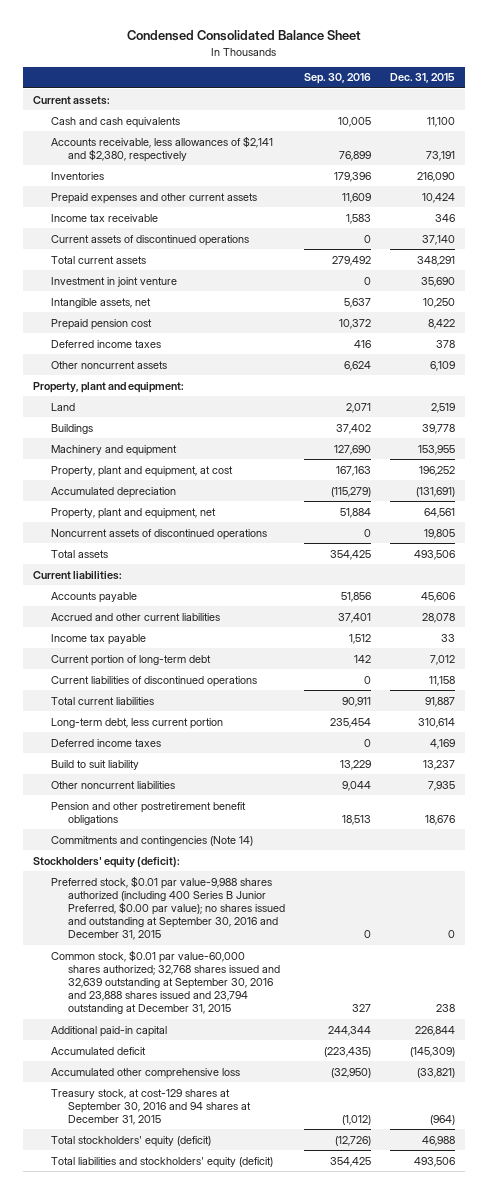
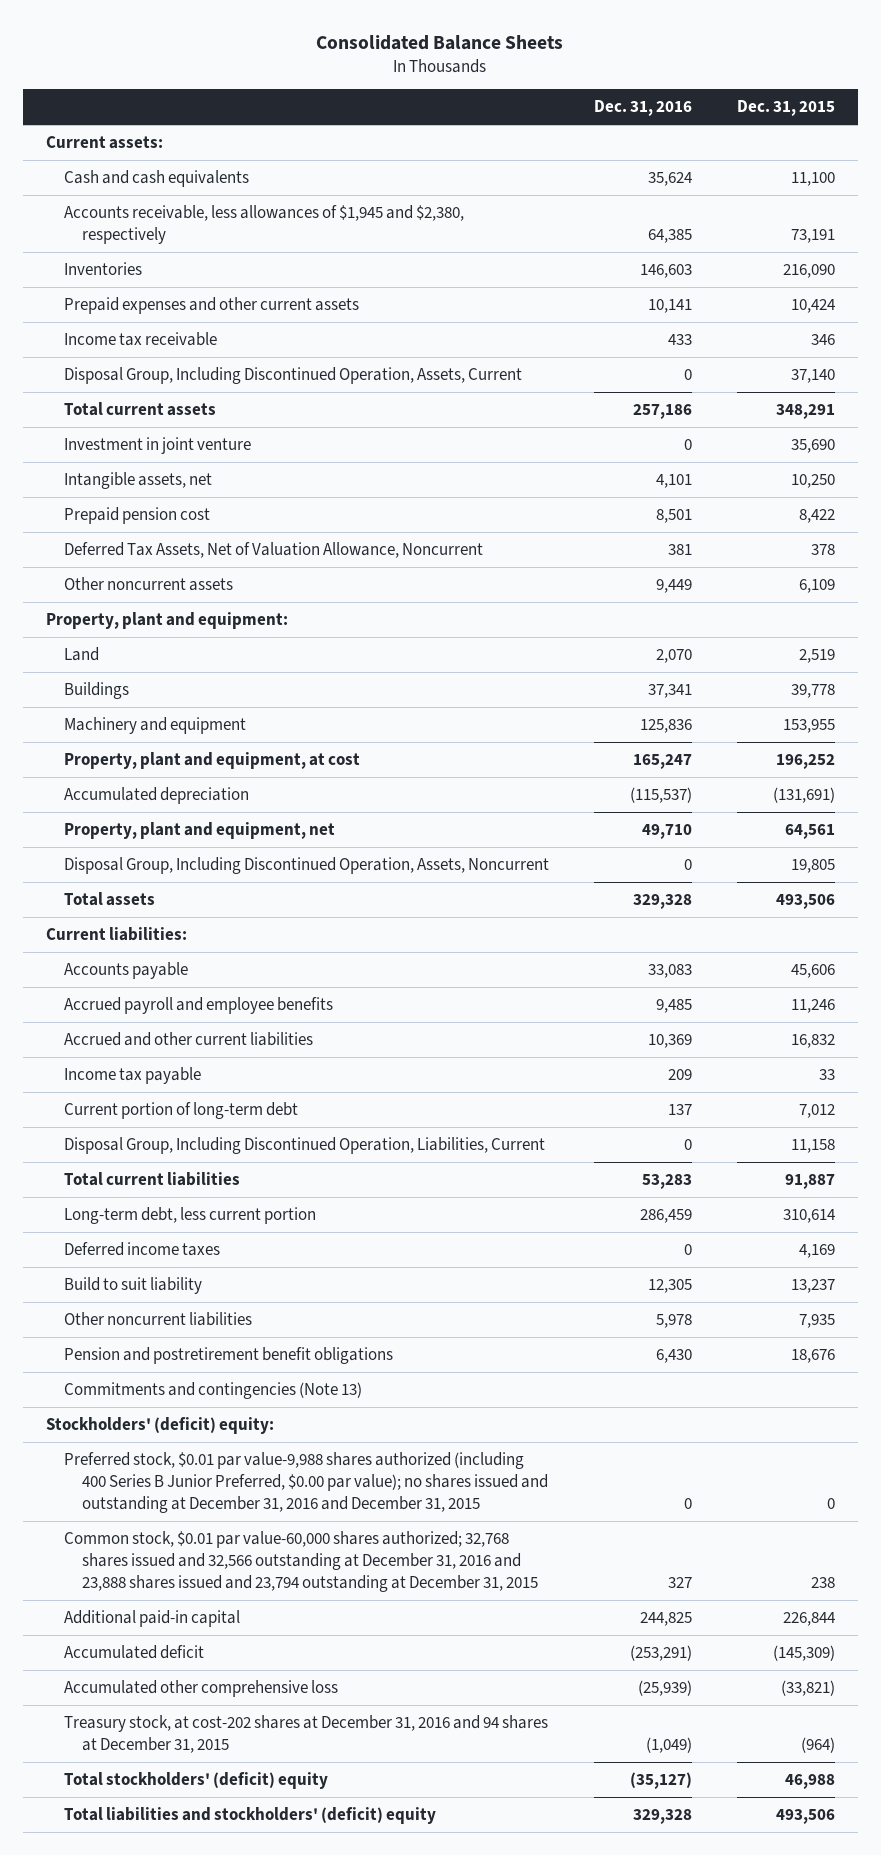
- Condensed Consolidated Balance Sheet
+ Consolidated Balance Sheets
- | Sep. 30, 2016 | Dec. 31, 2015
+ | Dec. 31, 2016 | Dec. 31, 2015
- Accounts receivable, less allowances of $2,141 and $2,380, respectively | 76,899 | 73,191
+ Accounts receivable, less allowances of $1,945 and $2,380, respectively | 64,385 | 73,191
- Current assets of discontinued operations | 0 | 37,140
+ Disposal Group, Including Discontinued Operation, Assets, Current | 0 | 37,140
- Deferred income taxes | 416 | 378
+ Deferred Tax Assets, Net of Valuation Allowance, Noncurrent | 381 | 378
- Noncurrent assets of discontinued operations | 0 | 19,805
+ Disposal Group, Including Discontinued Operation, Assets, Noncurrent | 0 | 19,805
- Accrued and other current liabilities | 37,401 | 28,078
+ Accrued payroll and employee benefits | 9,485 | 11,246
+ Accrued and other current liabilities | 10,369 | 16,832
- Current liabilities of discontinued operations | 0 | 11,158
+ Disposal Group, Including Discontinued Operation, Liabilities, Current | 0 | 11,158
- Pension and other postretirement benefit obligations | 18,513 | 18,676
- Commitments and contingencies (Note 14)
- Stockholders' equity (deficit):
- Preferred stock, $0.01 par value-9,988 shares authorized (including 400 Series B Junior Preferred, $0.00 par value); no shares issued and outstanding at September 30, 2016 and December 31, 2015 | 0 | 0
- Common stock, $0.01 par value-60,000 shares authorized; 32,768 shares issued and 32,639 outstanding at September 30, 2016 and 23,888 shares issued and 23,794 outstanding at December 31, 2015 | 327 | 238
+ Pension and postretirement benefit obligations | 6,430 | 18,676
+ Commitments and contingencies (Note 13)
+ Stockholders' (deficit) equity:
+ Preferred stock, $0.01 par value-9,988 shares authorized (including 400 Series B Junior Preferred, $0.00 par value); no shares issued and outstanding at December 31, 2016 and December 31, 2015 | 0 | 0
+ Common stock, $0.01 par value-60,000 shares authorized; 32,768 shares issued and 32,566 outstanding at December 31, 2016 and 23,888 shares issued and 23,794 outstanding at December 31, 2015 | 327 | 238
- Treasury stock, at cost-129 shares at September 30, 2016 and 94 shares at December 31, 2015 | (1,012) | (964)
- Total stockholders' equity (deficit) | (12,726) | 46,988
- Total liabilities and stockholders' equity (deficit) | 354,425 | 493,506
+ Treasury stock, at cost-202 shares at December 31, 2016 and 94 shares at December 31, 2015 | (1,049) | (964)
+ Total stockholders' (deficit) equity | (35,127) | 46,988
+ Total liabilities and stockholders' (deficit) equity | 329,328 | 493,506

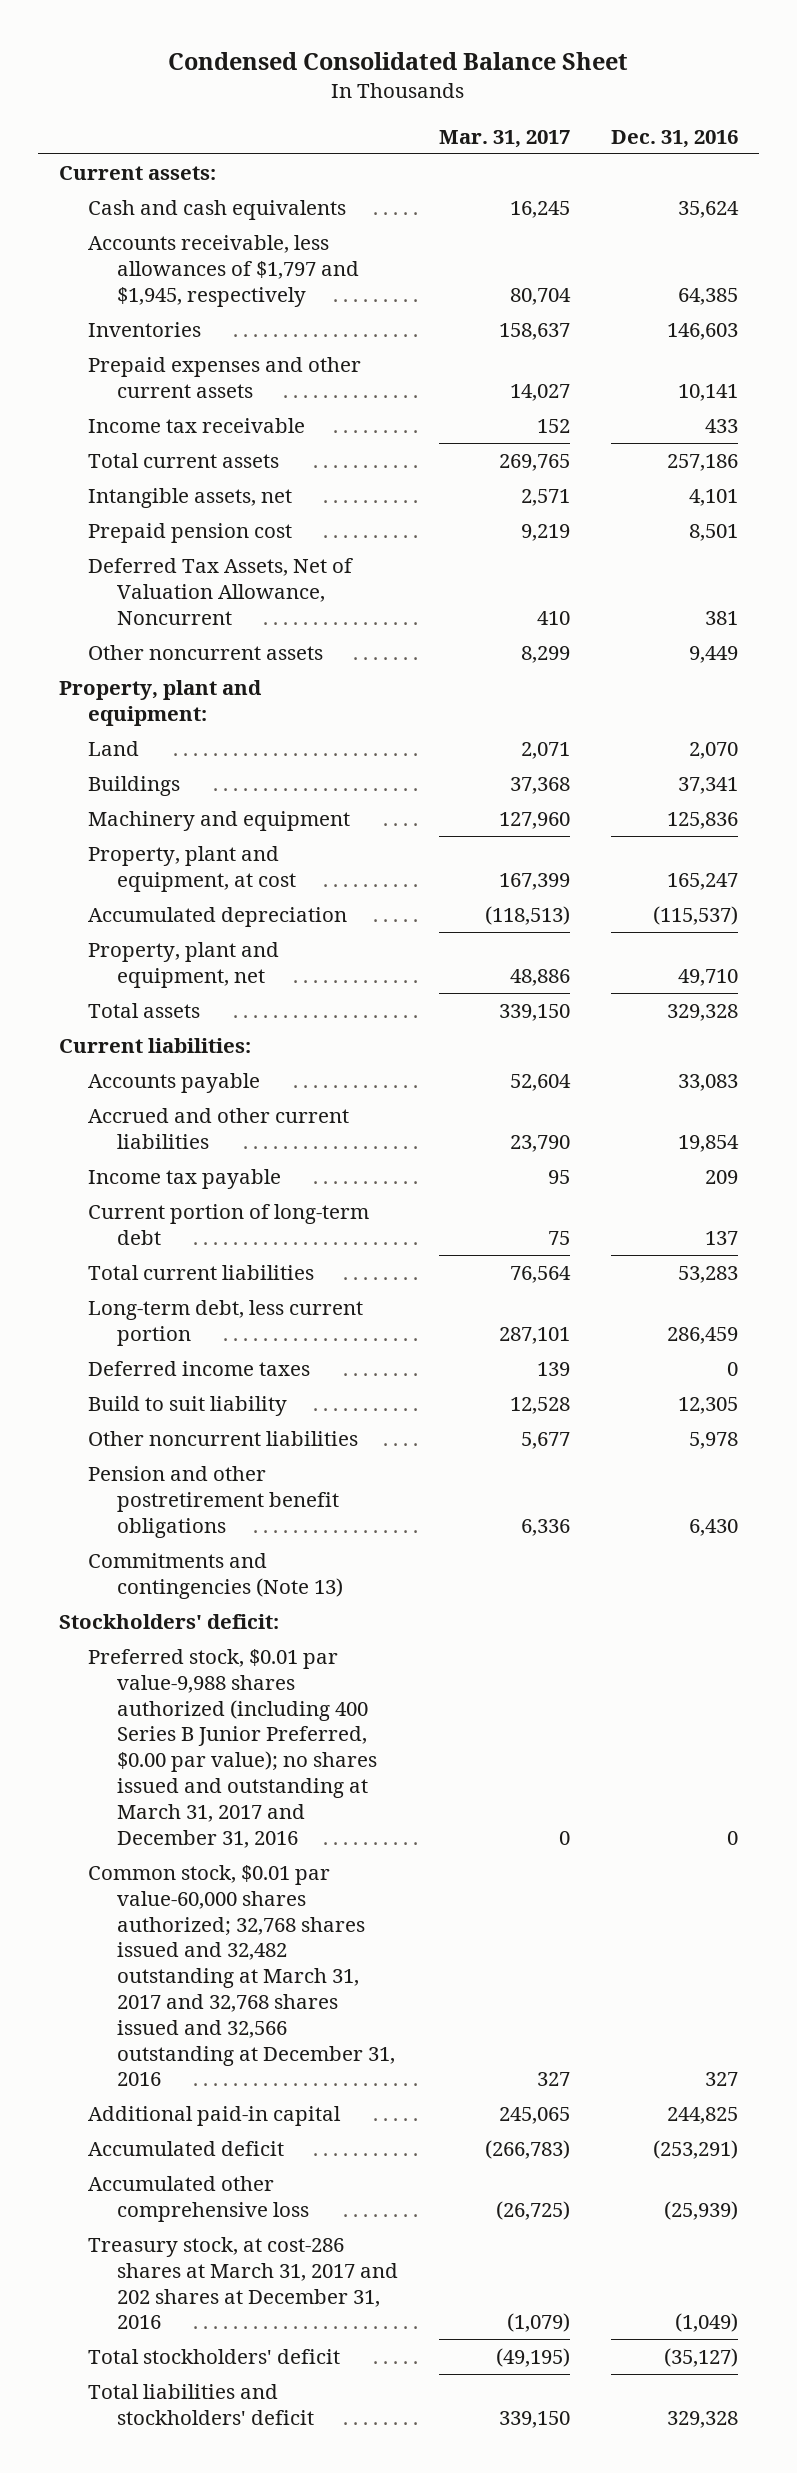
- Consolidated Balance Sheets
+ Condensed Consolidated Balance Sheet
- | Dec. 31, 2016 | Dec. 31, 2015
+ | Mar. 31, 2017 | Dec. 31, 2016
- Accounts receivable, less allowances of $1,945 and $2,380, respectively | 64,385 | 73,191
+ Accounts receivable, less allowances of $1,797 and $1,945, respectively | 80,704 | 64,385
- Disposal Group, Including Discontinued Operation, Assets, Current | 0 | 37,140
- Investment in joint venture | 0 | 35,690
- Disposal Group, Including Discontinued Operation, Assets, Noncurrent | 0 | 19,805
- Accrued payroll and employee benefits | 9,485 | 11,246
- Accrued and other current liabilities | 10,369 | 16,832
+ Accrued and other current liabilities | 23,790 | 19,854
- Disposal Group, Including Discontinued Operation, Liabilities, Current | 0 | 11,158
- Pension and postretirement benefit obligations | 6,430 | 18,676
+ Pension and other postretirement benefit obligations | 6,336 | 6,430
- Stockholders' (deficit) equity:
- Preferred stock, $0.01 par value-9,988 shares authorized (including 400 Series B Junior Preferred, $0.00 par value); no shares issued and outstanding at December 31, 2016 and December 31, 2015 | 0 | 0
- Common stock, $0.01 par value-60,000 shares authorized; 32,768 shares issued and 32,566 outstanding at December 31, 2016 and 23,888 shares issued and 23,794 outstanding at December 31, 2015 | 327 | 238
+ Stockholders' deficit:
+ Preferred stock, $0.01 par value-9,988 shares authorized (including 400 Series B Junior Preferred, $0.00 par value); no shares issued and outstanding at March 31, 2017 and December 31, 2016 | 0 | 0
+ Common stock, $0.01 par value-60,000 shares authorized; 32,768 shares issued and 32,482 outstanding at March 31, 2017 and 32,768 shares issued and 32,566 outstanding at December 31, 2016 | 327 | 327
- Treasury stock, at cost-202 shares at December 31, 2016 and 94 shares at December 31, 2015 | (1,049) | (964)
- Total stockholders' (deficit) equity | (35,127) | 46,988
- Total liabilities and stockholders' (deficit) equity | 329,328 | 493,506
+ Treasury stock, at cost-286 shares at March 31, 2017 and 202 shares at December 31, 2016 | (1,079) | (1,049)
+ Total stockholders' deficit | (49,195) | (35,127)
+ Total liabilities and stockholders' deficit | 339,150 | 329,328

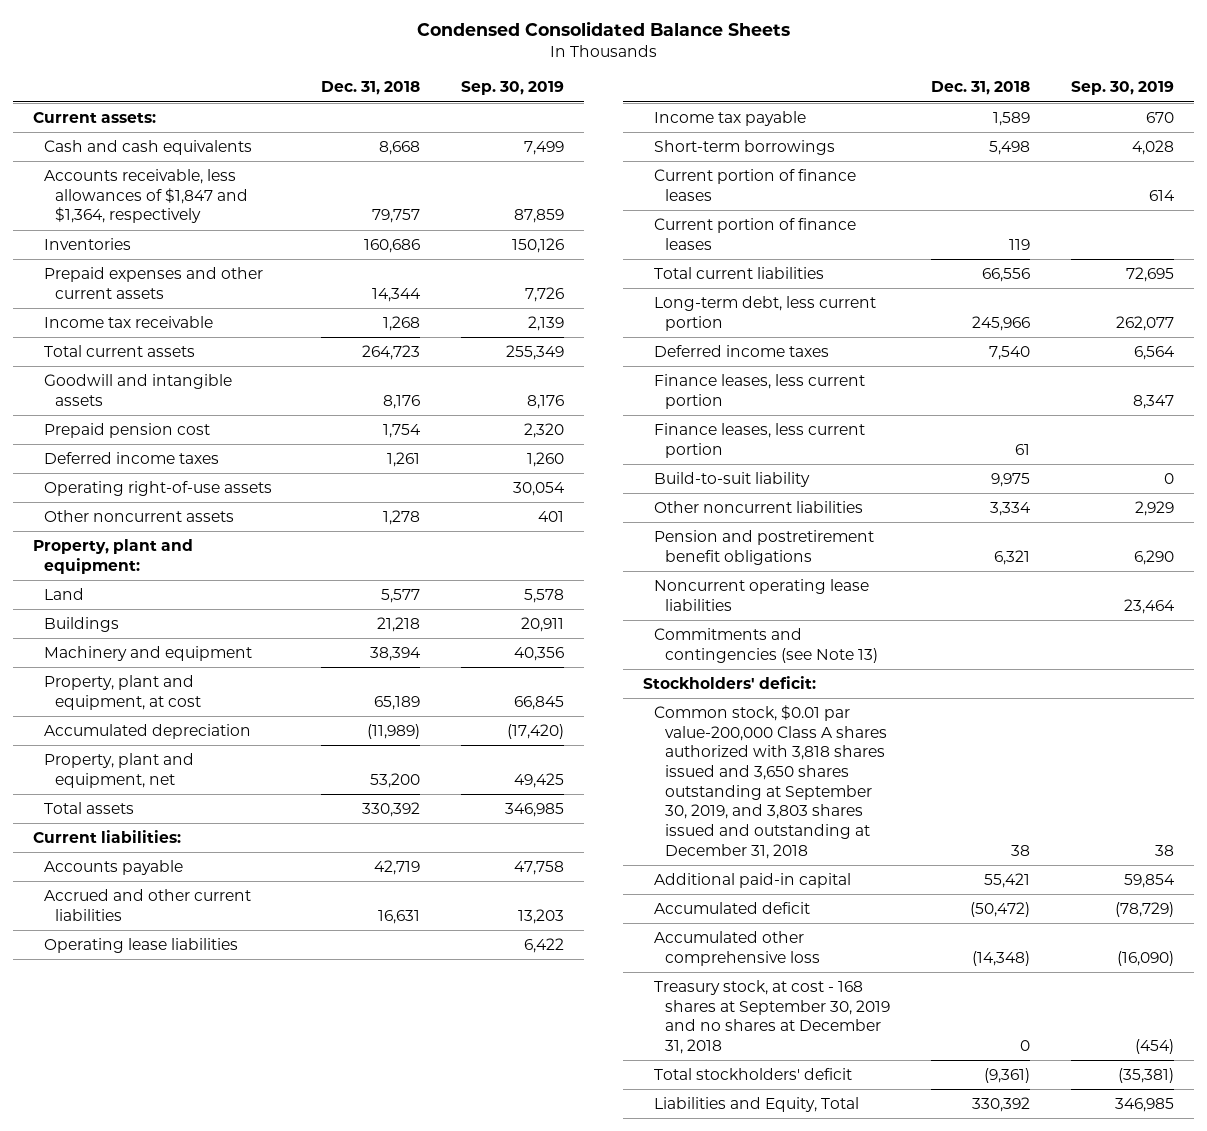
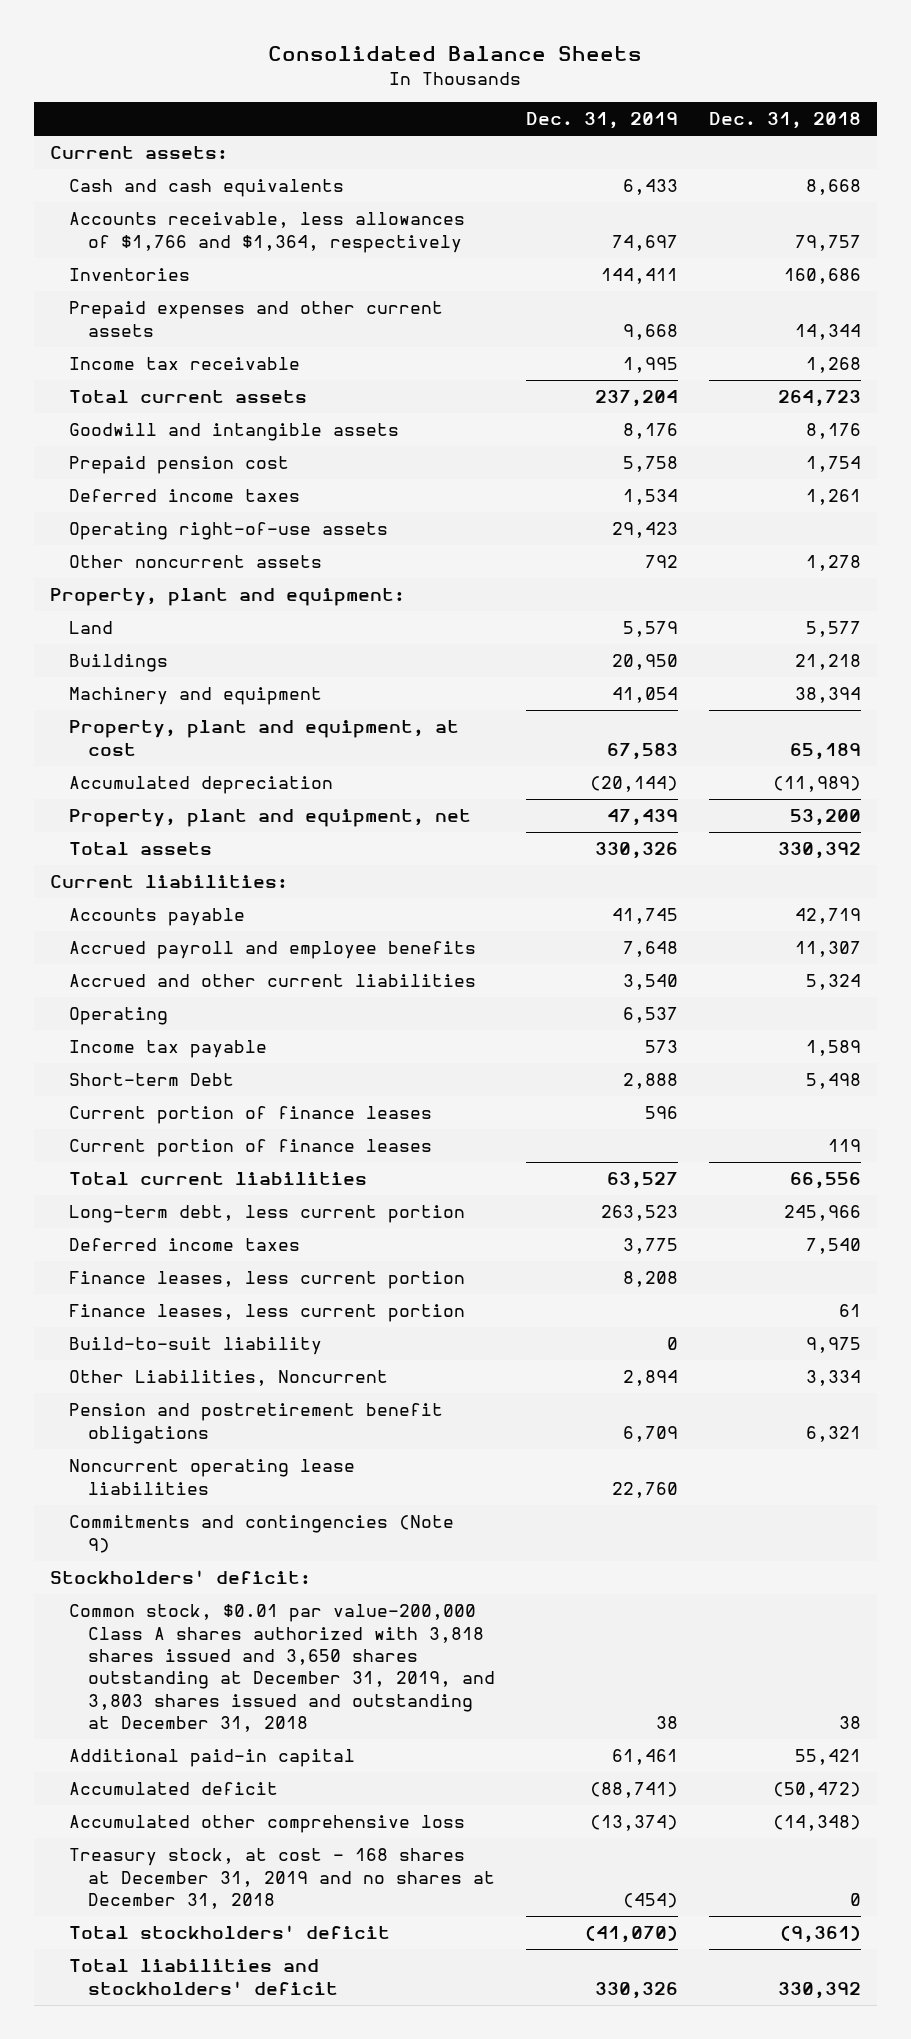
- Condensed Consolidated Balance Sheets
+ Consolidated Balance Sheets
- | Dec. 31, 2018 | Sep. 30, 2019
+ | Dec. 31, 2019 | Dec. 31, 2018
- Accounts receivable, less allowances of $1,847 and $1,364, respectively | 79,757 | 87,859
+ Accounts receivable, less allowances of $1,766 and $1,364, respectively | 74,697 | 79,757
- Accrued and other current liabilities | 16,631 | 13,203
- Operating lease liabilities | | 6,422
+ Accrued payroll and employee benefits | 7,648 | 11,307
+ Accrued and other current liabilities | 3,540 | 5,324
+ Operating | 6,537 |
- Short-term borrowings | 5,498 | 4,028
+ Short-term Debt | 2,888 | 5,498
- Other noncurrent liabilities | 3,334 | 2,929
+ Other Liabilities, Noncurrent | 2,894 | 3,334
- Commitments and contingencies (see Note 13)
+ Commitments and contingencies (Note 9)
- Common stock, $0.01 par value-200,000 Class A shares authorized with 3,818 shares issued and 3,650 shares outstanding at September 30, 2019, and 3,803 shares issued and outstanding at December 31, 2018 | 38 | 38
+ Common stock, $0.01 par value-200,000 Class A shares authorized with 3,818 shares issued and 3,650 shares outstanding at December 31, 2019, and 3,803 shares issued and outstanding at December 31, 2018 | 38 | 38
- Treasury stock, at cost - 168 shares at September 30, 2019 and no shares at December 31, 2018 | 0 | (454)
+ Treasury stock, at cost - 168 shares at December 31, 2019 and no shares at December 31, 2018 | (454) | 0
- Liabilities and Equity, Total | 330,392 | 346,985
+ Total liabilities and stockholders' deficit | 330,326 | 330,392

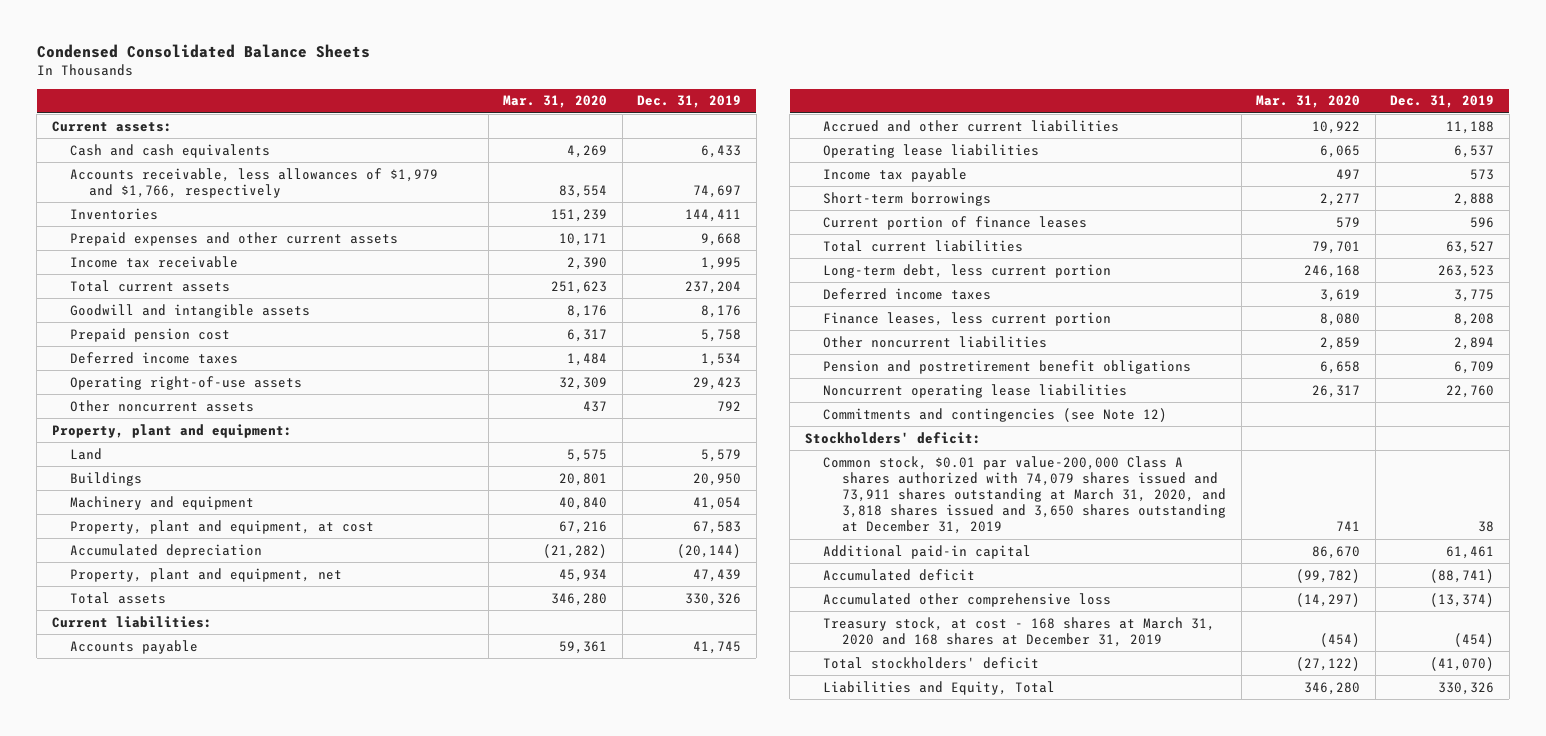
- Consolidated Balance Sheets
+ Condensed Consolidated Balance Sheets
- | Dec. 31, 2019 | Dec. 31, 2018
+ | Mar. 31, 2020 | Dec. 31, 2019
- Accounts receivable, less allowances of $1,766 and $1,364, respectively | 74,697 | 79,757
+ Accounts receivable, less allowances of $1,979 and $1,766, respectively | 83,554 | 74,697
- Accrued payroll and employee benefits | 7,648 | 11,307
- Accrued and other current liabilities | 3,540 | 5,324
- Operating | 6,537 |
+ Accrued and other current liabilities | 10,922 | 11,188
+ Operating lease liabilities | 6,065 | 6,537
- Short-term Debt | 2,888 | 5,498
+ Short-term borrowings | 2,277 | 2,888
- Current portion of finance leases | | 119
- Finance leases, less current portion | | 61
- Build-to-suit liability | 0 | 9,975
- Other Liabilities, Noncurrent | 2,894 | 3,334
+ Other noncurrent liabilities | 2,859 | 2,894
- Commitments and contingencies (Note 9)
+ Commitments and contingencies (see Note 12)
- Common stock, $0.01 par value-200,000 Class A shares authorized with 3,818 shares issued and 3,650 shares outstanding at December 31, 2019, and 3,803 shares issued and outstanding at December 31, 2018 | 38 | 38
+ Common stock, $0.01 par value-200,000 Class A shares authorized with 74,079 shares issued and 73,911 shares outstanding at March 31, 2020, and 3,818 shares issued and 3,650 shares outstanding at December 31, 2019 | 741 | 38
- Treasury stock, at cost - 168 shares at December 31, 2019 and no shares at December 31, 2018 | (454) | 0
+ Treasury stock, at cost - 168 shares at March 31, 2020 and 168 shares at December 31, 2019 | (454) | (454)
- Total liabilities and stockholders' deficit | 330,326 | 330,392
+ Liabilities and Equity, Total | 346,280 | 330,326

